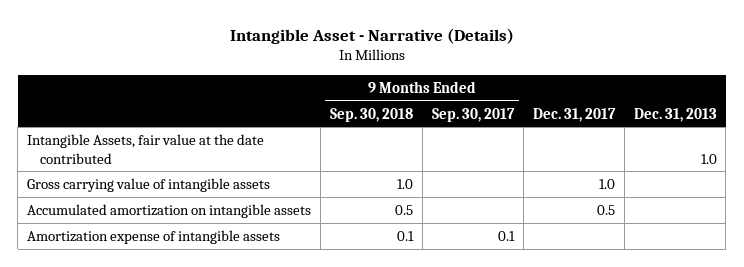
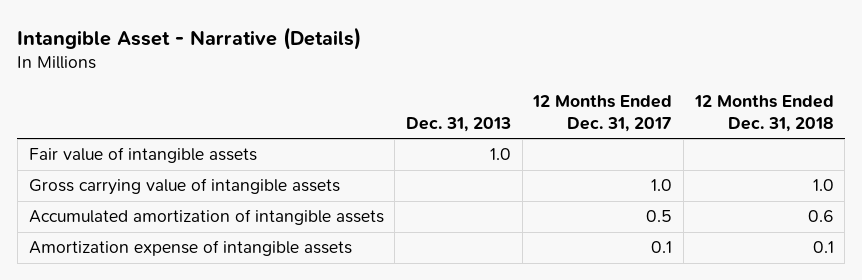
- | 9 Months Ended Sep. 30, 2018 | 9 Months Ended Sep. 30, 2017 | Dec. 31, 2017 | Dec. 31, 2013
+ | Dec. 31, 2013 | 12 Months Ended Dec. 31, 2017 | 12 Months Ended Dec. 31, 2018
- Intangible Assets, fair value at the date contributed | | | | 1.0
+ Fair value of intangible assets | 1.0 | |
- Accumulated amortization on intangible assets | 0.5 | | 0.5 |
+ Accumulated amortization of intangible assets | | 0.5 | 0.6

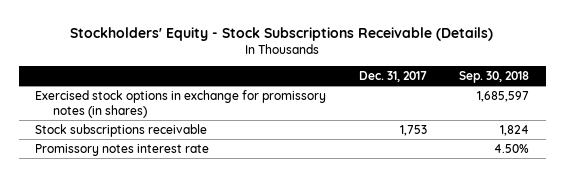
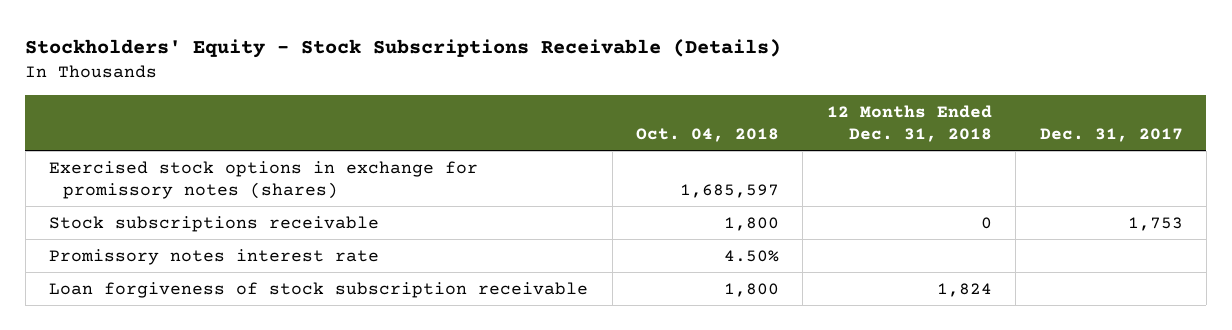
- | Dec. 31, 2017 | Sep. 30, 2018
+ | Oct. 04, 2018 | 12 Months Ended Dec. 31, 2018 | Dec. 31, 2017
- Exercised stock options in exchange for promissory notes (in shares) | | 1,685,597
+ Exercised stock options in exchange for promissory notes (shares) | 1,685,597 | |
+ Loan forgiveness of stock subscription receivable | 1,800 | 1,824 |

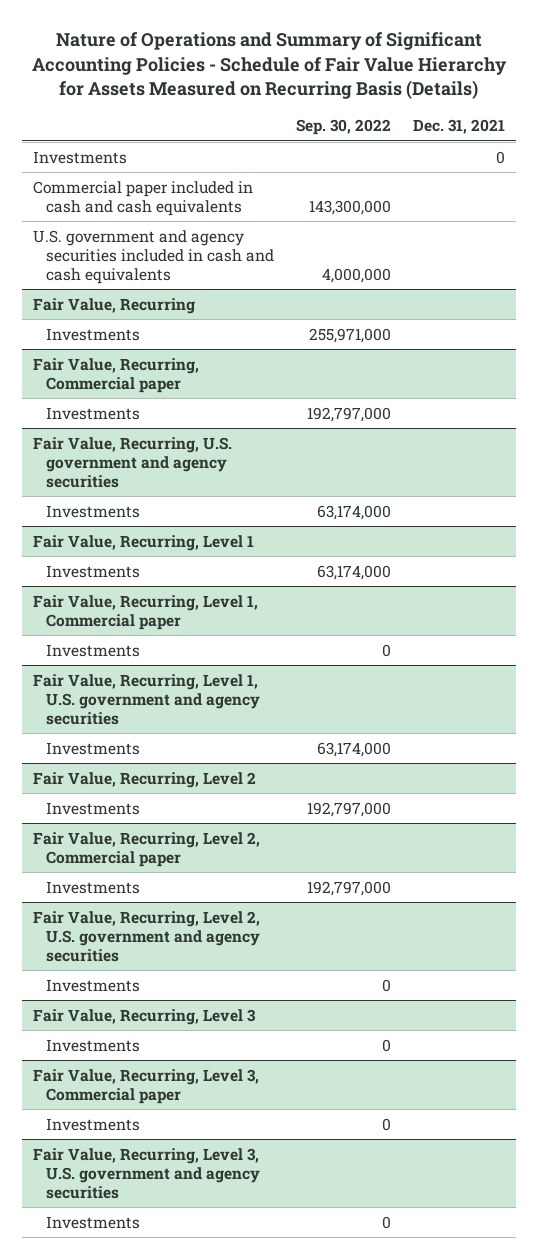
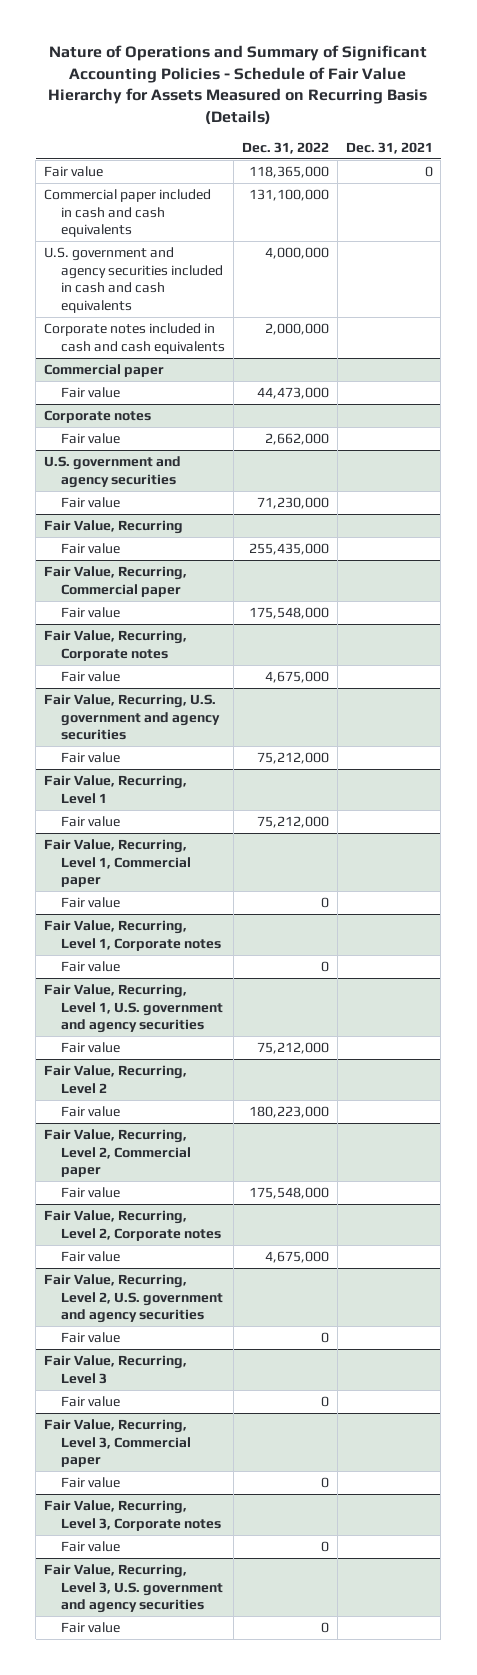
- | Sep. 30, 2022 | Dec. 31, 2021
+ | Dec. 31, 2022 | Dec. 31, 2021
- Investments | | 0
+ Fair value | 118,365,000 | 0
+ Corporate notes included in cash and cash equivalents | 2,000,000 |
+ Commercial paper
+ Fair value | 44,473,000 |
+ Corporate notes
+ Fair value | 2,662,000 |
+ U.S. government and agency securities
+ Fair value | 71,230,000 |
@ Fair Value, Recurring
- Investments | 255,971,000 |
+ Fair value | 255,435,000 |
@ Fair Value, Recurring, Commercial paper
- Investments | 192,797,000 |
+ Fair value | 175,548,000 |
+ Fair Value, Recurring, Corporate notes
+ Fair value | 4,675,000 |
@ Fair Value, Recurring, U.S. government and agency securities
- Investments | 63,174,000 |
+ Fair value | 75,212,000 |
@ Fair Value, Recurring, Level 1
- Investments | 63,174,000 |
+ Fair value | 75,212,000 |
@ Fair Value, Recurring, Level 1, Commercial paper
- Investments | 0 |
+ Fair value | 0 |
+ Fair Value, Recurring, Level 1, Corporate notes
+ Fair value | 0 |
@ Fair Value, Recurring, Level 1, U.S. government and agency securities
- Investments | 63,174,000 |
+ Fair value | 75,212,000 |
@ Fair Value, Recurring, Level 2
- Investments | 192,797,000 |
+ Fair value | 180,223,000 |
@ Fair Value, Recurring, Level 2, Commercial paper
- Investments | 192,797,000 |
+ Fair value | 175,548,000 |
+ Fair Value, Recurring, Level 2, Corporate notes
+ Fair value | 4,675,000 |
@ Fair Value, Recurring, Level 2, U.S. government and agency securities
- Investments | 0 |
+ Fair value | 0 |
@ Fair Value, Recurring, Level 3
- Investments | 0 |
+ Fair value | 0 |
@ Fair Value, Recurring, Level 3, Commercial paper
- Investments | 0 |
+ Fair value | 0 |
+ Fair Value, Recurring, Level 3, Corporate notes
+ Fair value | 0 |
@ Fair Value, Recurring, Level 3, U.S. government and agency securities
- Investments | 0 |
+ Fair value | 0 |

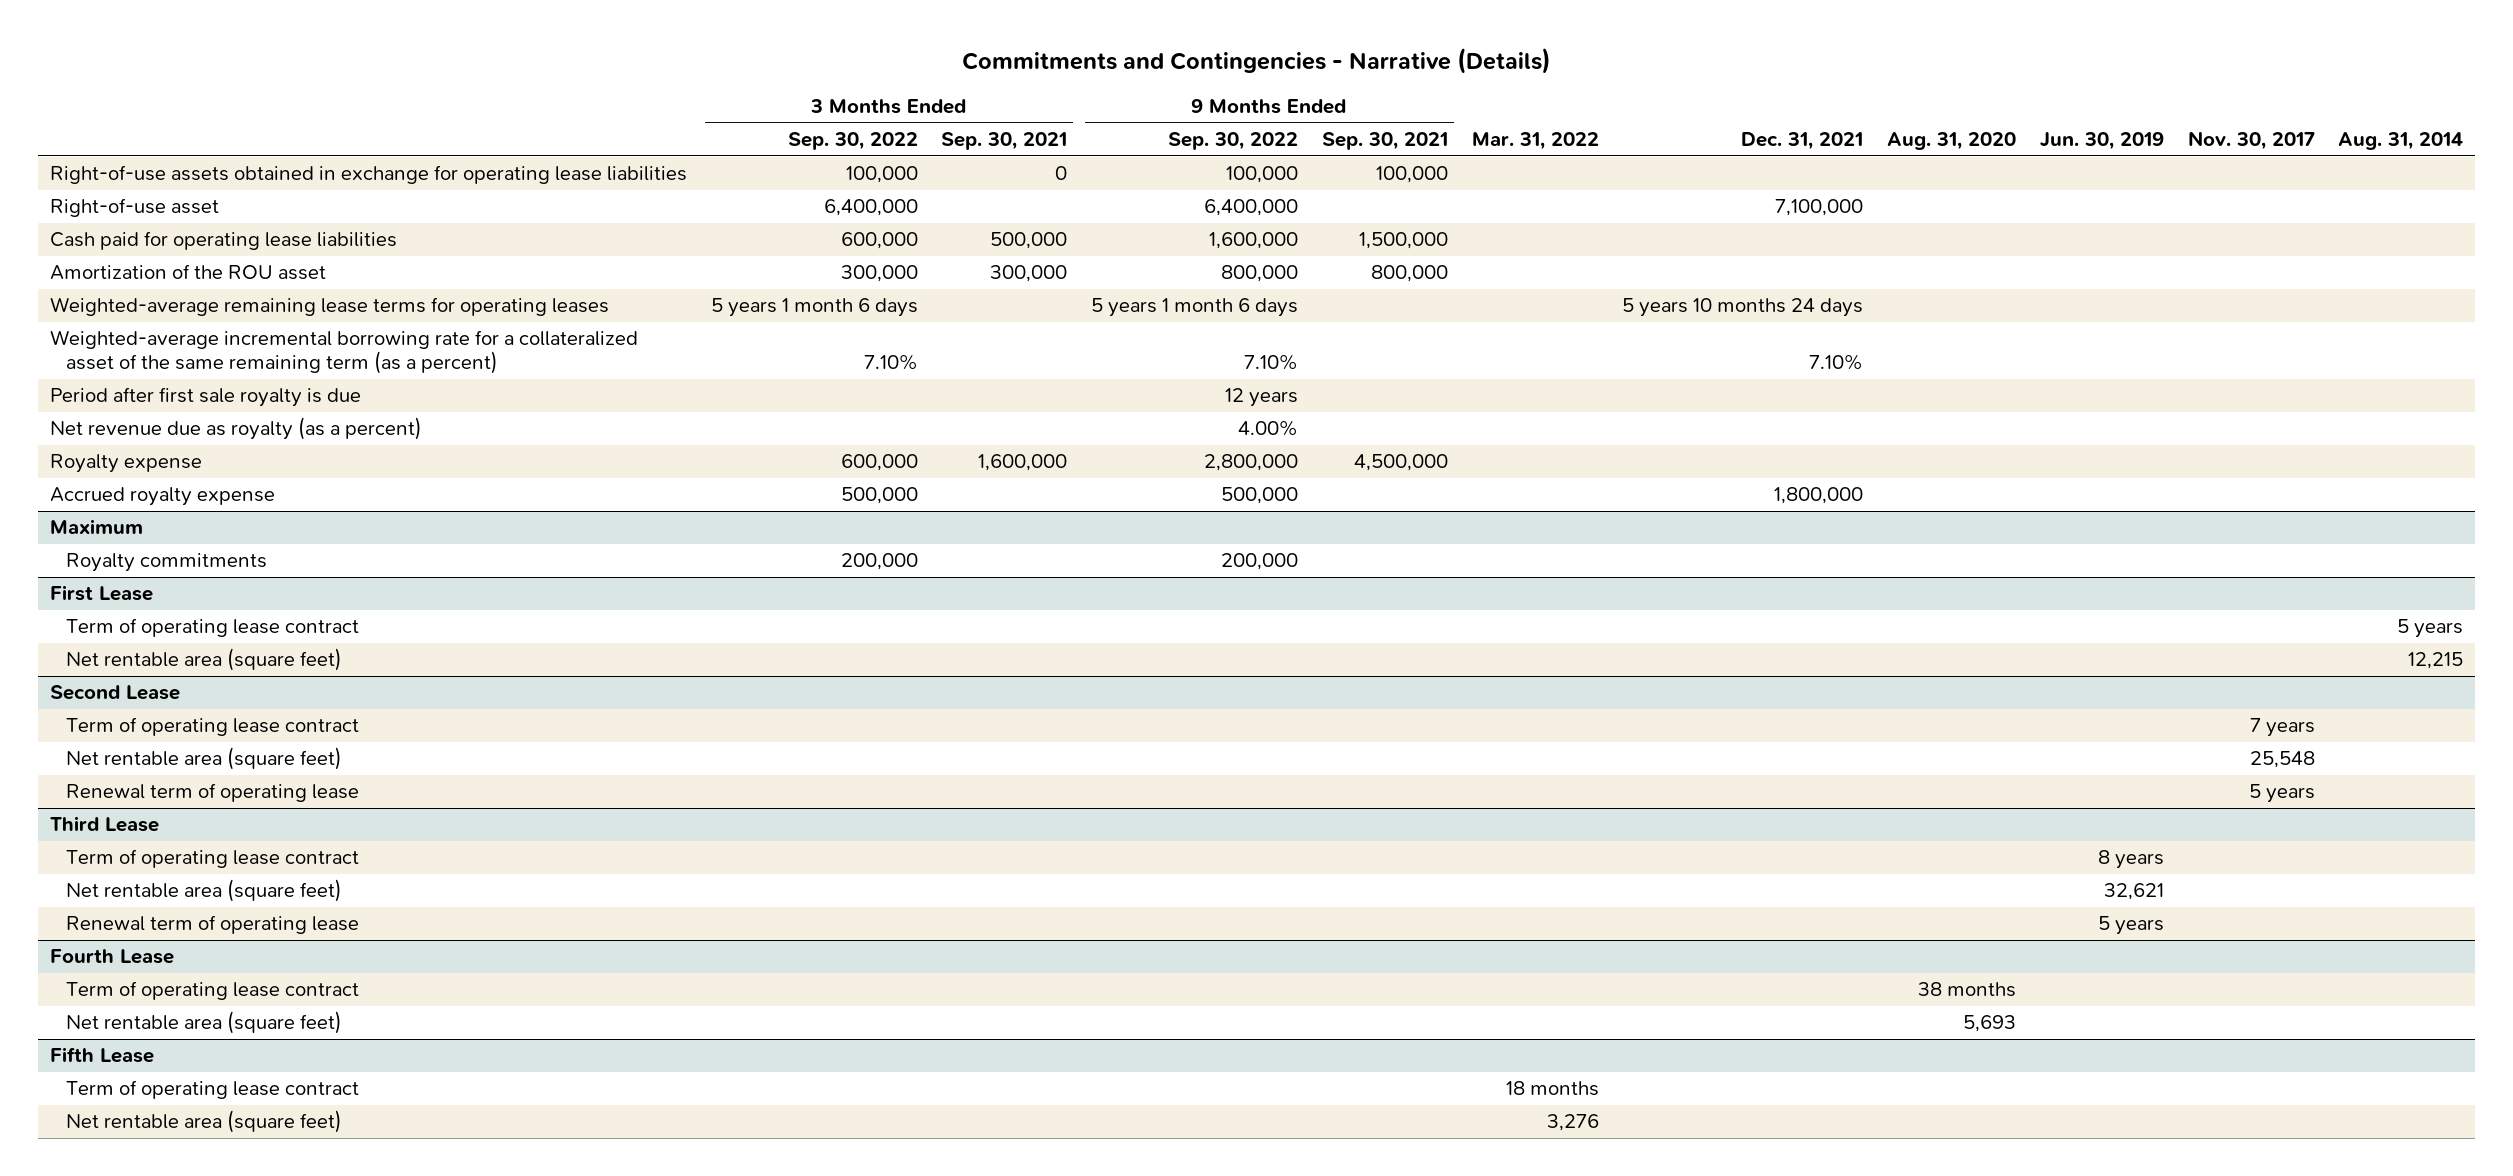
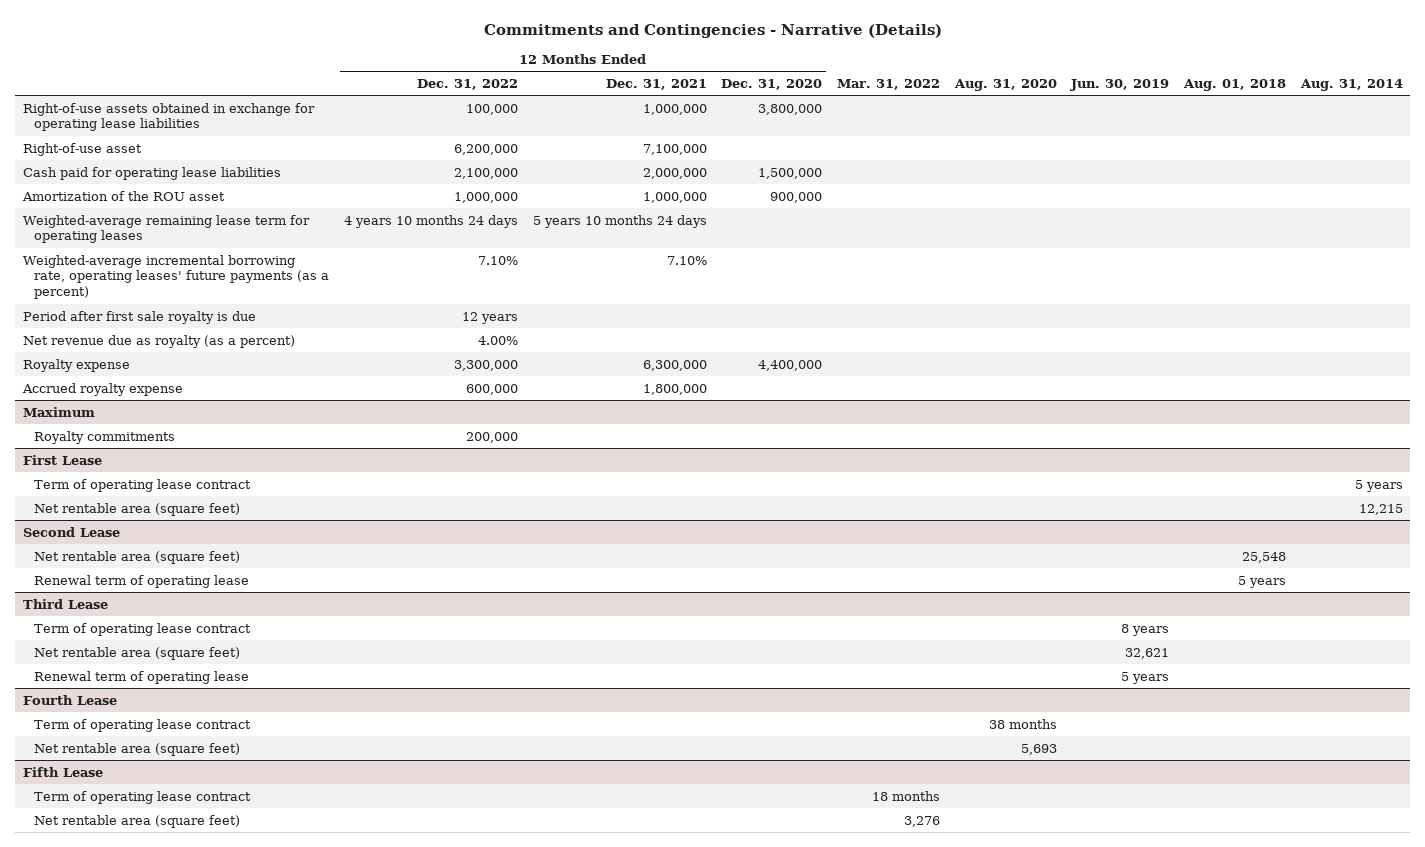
- | 3 Months Ended Sep. 30, 2022 | 3 Months Ended Sep. 30, 2021 | 9 Months Ended Sep. 30, 2022 | 9 Months Ended Sep. 30, 2021 | Mar. 31, 2022 | Dec. 31, 2021 | Aug. 31, 2020 | Jun. 30, 2019 | Nov. 30, 2017 | Aug. 31, 2014
+ | 12 Months Ended Dec. 31, 2022 | 12 Months Ended Dec. 31, 2021 | 12 Months Ended Dec. 31, 2020 | Mar. 31, 2022 | Aug. 31, 2020 | Jun. 30, 2019 | Aug. 01, 2018 | Aug. 31, 2014
- Weighted-average remaining lease terms for operating leases | 5 years 1 month 6 days | | 5 years 1 month 6 days | | | 5 years 10 months 24 days | | | |
- Weighted-average incremental borrowing rate for a collateralized asset of the same remaining term (as a percent) | 7.10% | | 7.10% | | | 7.10% | | | |
+ Weighted-average remaining lease term for operating leases | 4 years 10 months 24 days | 5 years 10 months 24 days | | | | | |
+ Weighted-average incremental borrowing rate, operating leases' future payments (as a percent) | 7.10% | 7.10% | | | | | |
@ Second Lease
- Term of operating lease contract | | | | | | | | | 7 years |

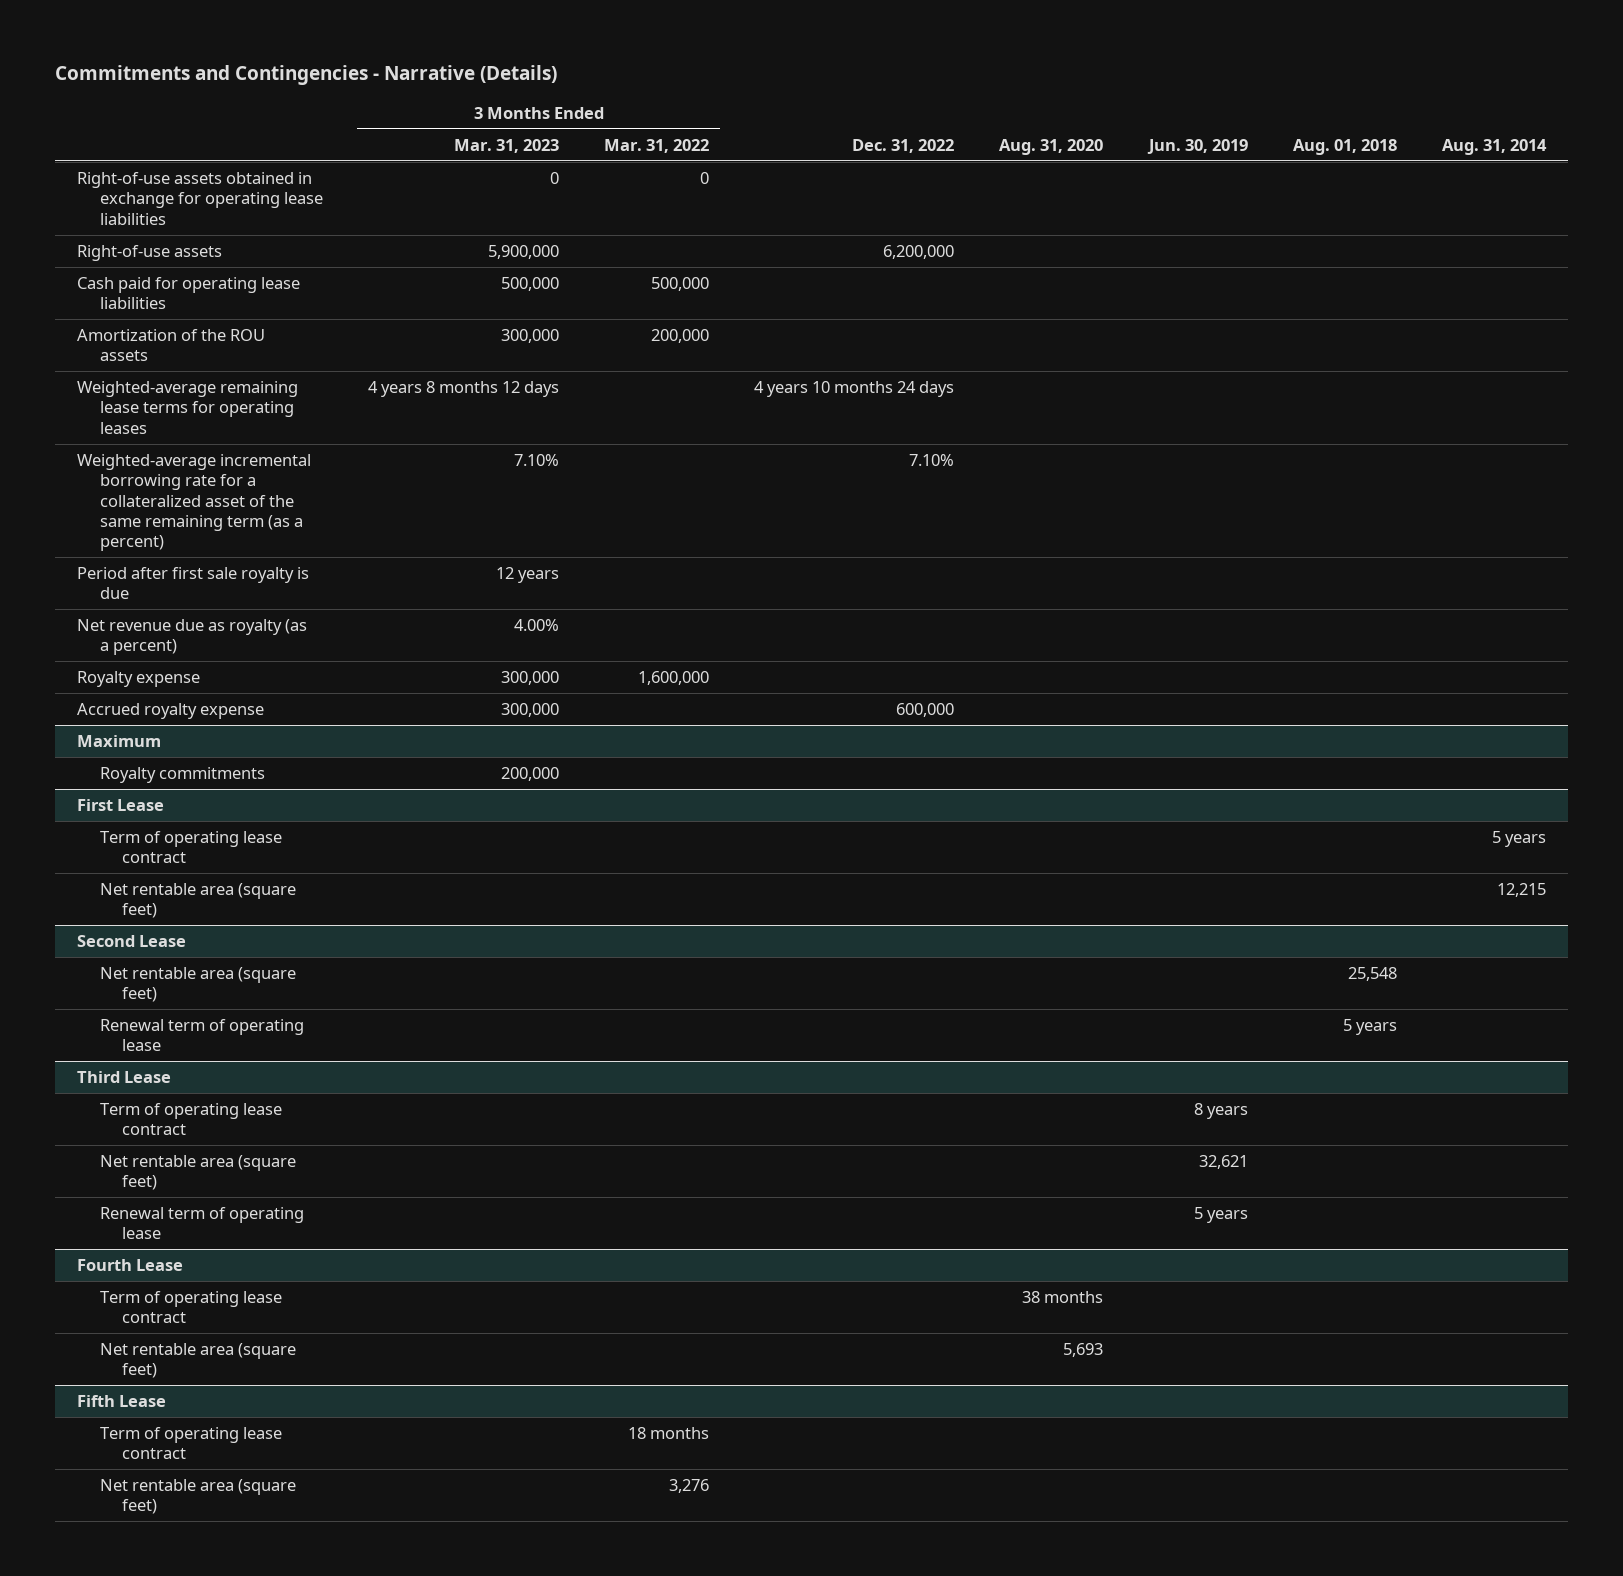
- | 12 Months Ended Dec. 31, 2022 | 12 Months Ended Dec. 31, 2021 | 12 Months Ended Dec. 31, 2020 | Mar. 31, 2022 | Aug. 31, 2020 | Jun. 30, 2019 | Aug. 01, 2018 | Aug. 31, 2014
+ | 3 Months Ended Mar. 31, 2023 | 3 Months Ended Mar. 31, 2022 | Dec. 31, 2022 | Aug. 31, 2020 | Jun. 30, 2019 | Aug. 01, 2018 | Aug. 31, 2014
- Right-of-use asset | 6,200,000 | 7,100,000 | | | | | |
+ Right-of-use assets | 5,900,000 | | 6,200,000 | | | |
- Amortization of the ROU asset | 1,000,000 | 1,000,000 | 900,000 | | | | |
- Weighted-average remaining lease term for operating leases | 4 years 10 months 24 days | 5 years 10 months 24 days | | | | | |
- Weighted-average incremental borrowing rate, operating leases' future payments (as a percent) | 7.10% | 7.10% | | | | | |
+ Amortization of the ROU assets | 300,000 | 200,000 | | | | |
+ Weighted-average remaining lease terms for operating leases | 4 years 8 months 12 days | | 4 years 10 months 24 days | | | |
+ Weighted-average incremental borrowing rate for a collateralized asset of the same remaining term (as a percent) | 7.10% | | 7.10% | | | |

